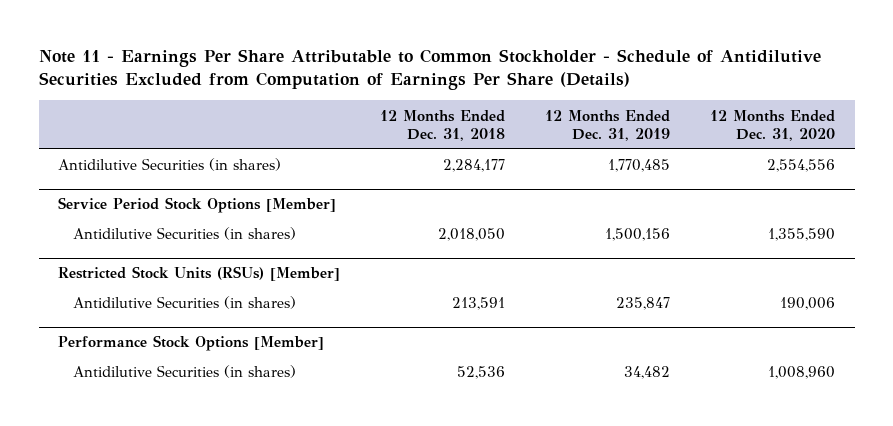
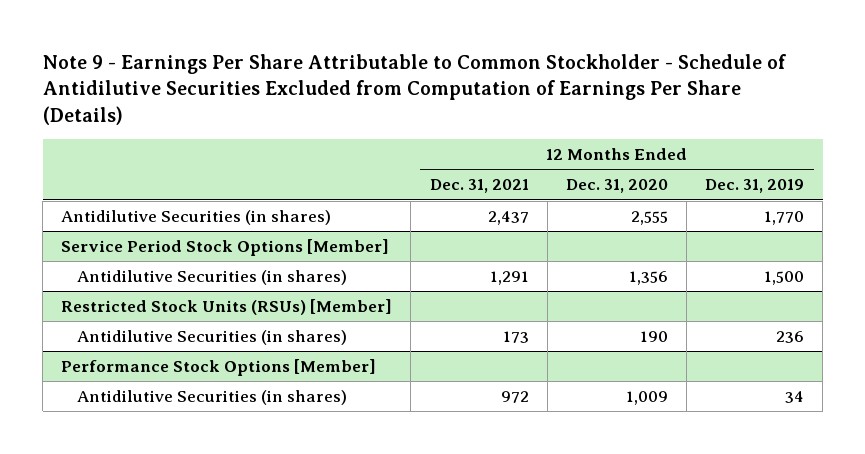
- Note 11 - Earnings Per Share Attributable to Common Stockholder - Schedule of Antidilutive Securities Excluded from Computation of Earnings Per Share (Details)
+ Note 9 - Earnings Per Share Attributable to Common Stockholder - Schedule of Antidilutive Securities Excluded from Computation of Earnings Per Share (Details)
- | 12 Months Ended Dec. 31, 2018 | 12 Months Ended Dec. 31, 2019 | 12 Months Ended Dec. 31, 2020
+ | 12 Months Ended Dec. 31, 2021 | 12 Months Ended Dec. 31, 2020 | 12 Months Ended Dec. 31, 2019
- Antidilutive Securities (in shares) | 2,284,177 | 1,770,485 | 2,554,556
+ Antidilutive Securities (in shares) | 2,437 | 2,555 | 1,770
@ Service Period Stock Options [Member]
- Antidilutive Securities (in shares) | 2,018,050 | 1,500,156 | 1,355,590
+ Antidilutive Securities (in shares) | 1,291 | 1,356 | 1,500
@ Restricted Stock Units (RSUs) [Member]
- Antidilutive Securities (in shares) | 213,591 | 235,847 | 190,006
+ Antidilutive Securities (in shares) | 173 | 190 | 236
@ Performance Stock Options [Member]
- Antidilutive Securities (in shares) | 52,536 | 34,482 | 1,008,960
+ Antidilutive Securities (in shares) | 972 | 1,009 | 34

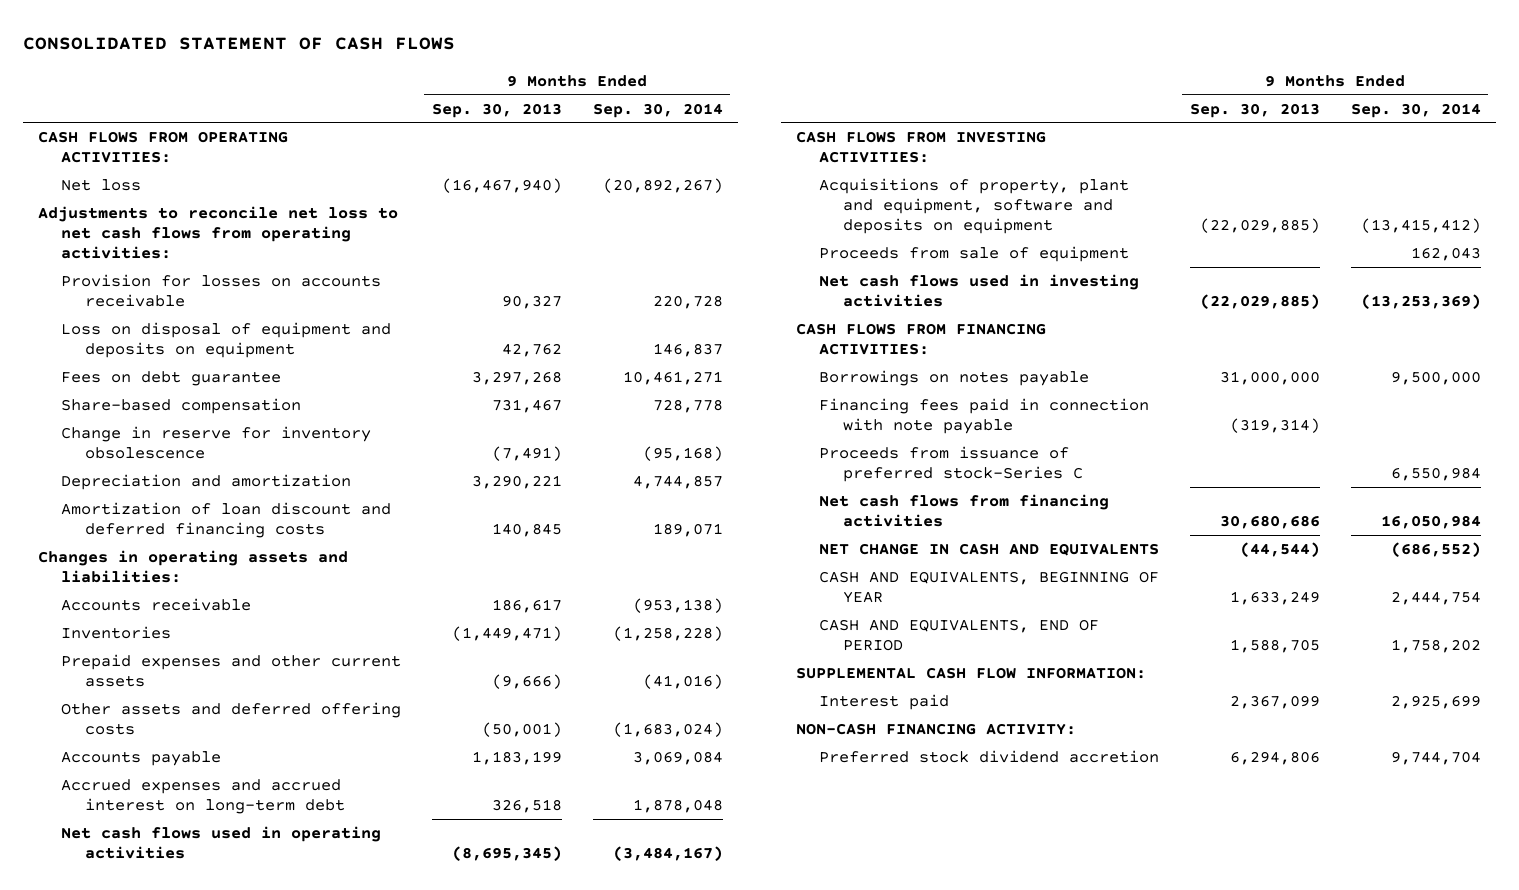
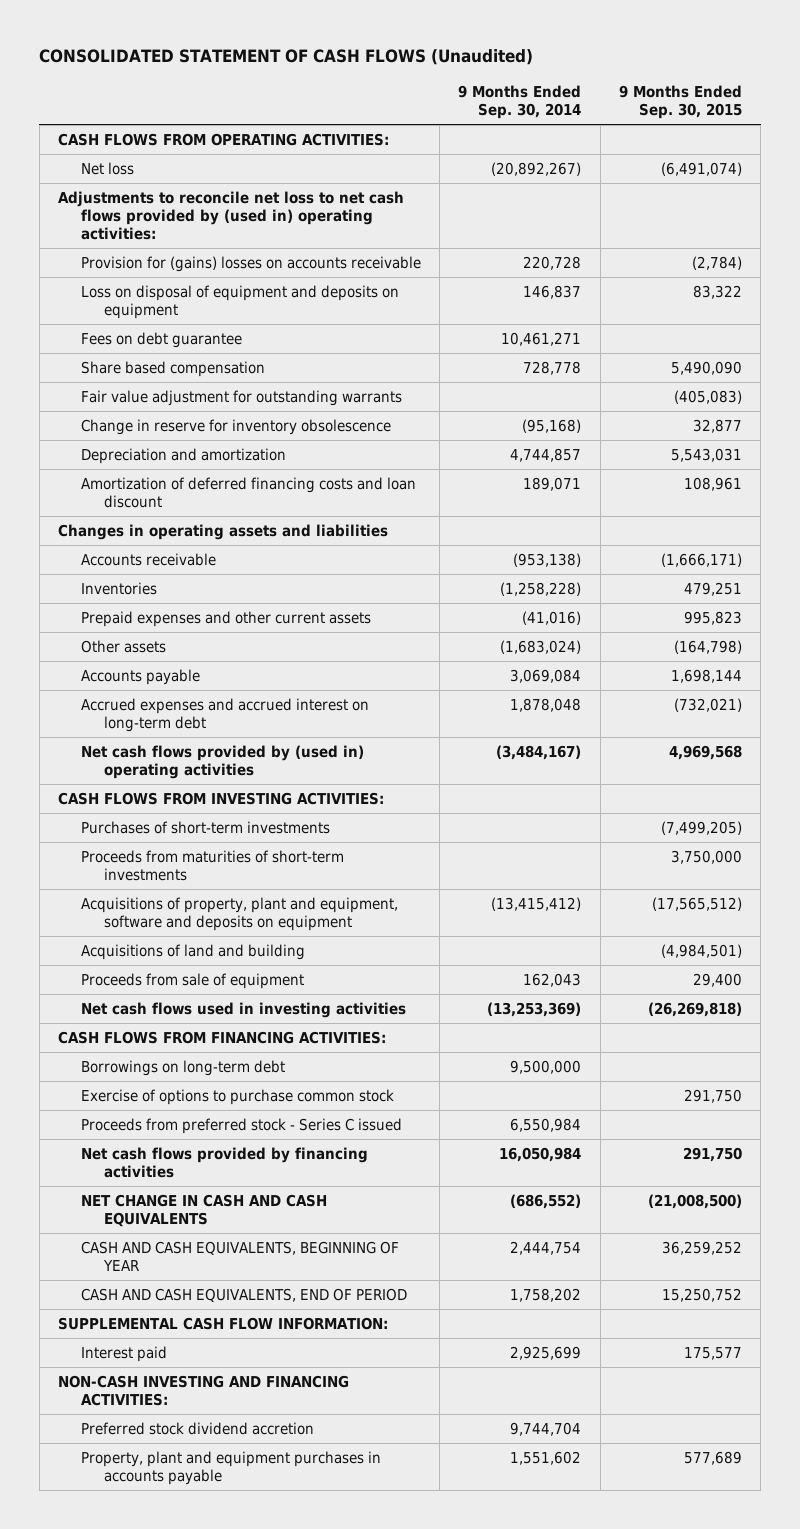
- CONSOLIDATED STATEMENT OF CASH FLOWS
+ CONSOLIDATED STATEMENT OF CASH FLOWS (Unaudited)
- | 9 Months Ended Sep. 30, 2013 | 9 Months Ended Sep. 30, 2014
+ | 9 Months Ended Sep. 30, 2014 | 9 Months Ended Sep. 30, 2015
- Adjustments to reconcile net loss to net cash flows from operating activities:
- Provision for losses on accounts receivable | 90,327 | 220,728
+ Adjustments to reconcile net loss to net cash flows provided by (used in) operating activities:
+ Provision for (gains) losses on accounts receivable | 220,728 | (2,784)
- Share-based compensation | 731,467 | 728,778
+ Share based compensation | 728,778 | 5,490,090
+ Fair value adjustment for outstanding warrants | | (405,083)
- Amortization of loan discount and deferred financing costs | 140,845 | 189,071
- Changes in operating assets and liabilities:
+ Amortization of deferred financing costs and loan discount | 189,071 | 108,961
+ Changes in operating assets and liabilities
- Other assets and deferred offering costs | (50,001) | (1,683,024)
+ Other assets | (1,683,024) | (164,798)
- Net cash flows used in operating activities | (8,695,345) | (3,484,167)
+ Net cash flows provided by (used in) operating activities | (3,484,167) | 4,969,568
+ Purchases of short-term investments | | (7,499,205)
+ Proceeds from maturities of short-term investments | | 3,750,000
+ Acquisitions of land and building | | (4,984,501)
- Borrowings on notes payable | 31,000,000 | 9,500,000
- Financing fees paid in connection with note payable | (319,314) |
- Proceeds from issuance of preferred stock-Series C | | 6,550,984
- Net cash flows from financing activities | 30,680,686 | 16,050,984
- NET CHANGE IN CASH AND EQUIVALENTS | (44,544) | (686,552)
- CASH AND EQUIVALENTS, BEGINNING OF YEAR | 1,633,249 | 2,444,754
- CASH AND EQUIVALENTS, END OF PERIOD | 1,588,705 | 1,758,202
+ Borrowings on long-term debt | 9,500,000 |
+ Exercise of options to purchase common stock | | 291,750
+ Proceeds from preferred stock - Series C issued | 6,550,984 |
+ Net cash flows provided by financing activities | 16,050,984 | 291,750
+ NET CHANGE IN CASH AND CASH EQUIVALENTS | (686,552) | (21,008,500)
+ CASH AND CASH EQUIVALENTS, BEGINNING OF YEAR | 2,444,754 | 36,259,252
+ CASH AND CASH EQUIVALENTS, END OF PERIOD | 1,758,202 | 15,250,752
- NON-CASH FINANCING ACTIVITY:
+ NON-CASH INVESTING AND FINANCING ACTIVITIES:
+ Property, plant and equipment purchases in accounts payable | 1,551,602 | 577,689

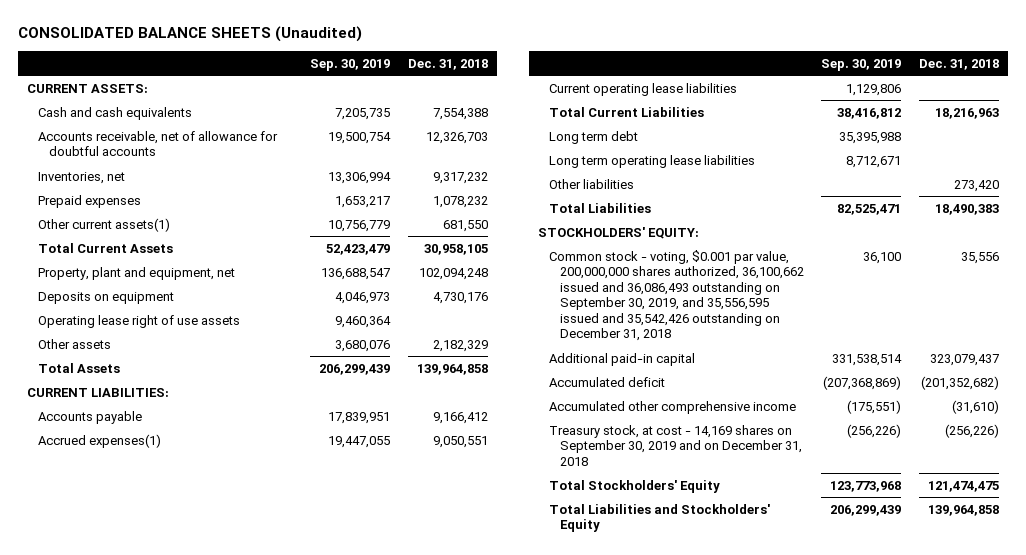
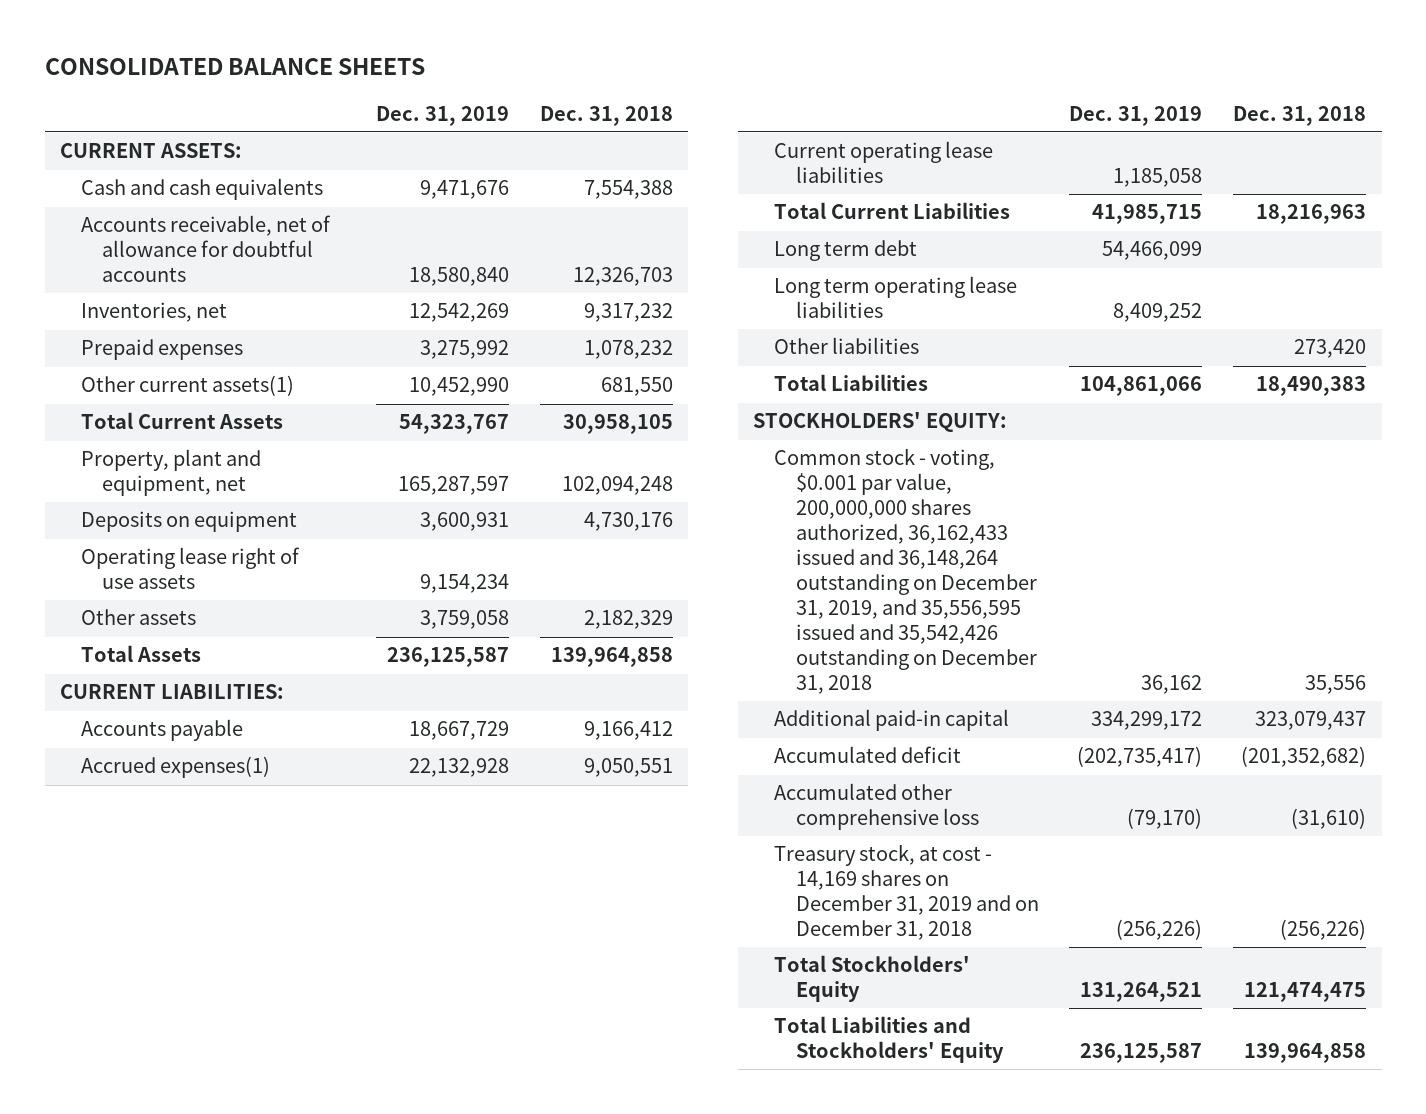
- CONSOLIDATED BALANCE SHEETS (Unaudited)
+ CONSOLIDATED BALANCE SHEETS
- | Sep. 30, 2019 | Dec. 31, 2018
+ | Dec. 31, 2019 | Dec. 31, 2018
- Common stock - voting, $0.001 par value, 200,000,000 shares authorized, 36,100,662 issued and 36,086,493 outstanding on September 30, 2019, and 35,556,595 issued and 35,542,426 outstanding on December 31, 2018 | 36,100 | 35,556
+ Common stock - voting, $0.001 par value, 200,000,000 shares authorized, 36,162,433 issued and 36,148,264 outstanding on December 31, 2019, and 35,556,595 issued and 35,542,426 outstanding on December 31, 2018 | 36,162 | 35,556
- Accumulated other comprehensive income | (175,551) | (31,610)
- Treasury stock, at cost - 14,169 shares on September 30, 2019 and on December 31, 2018 | (256,226) | (256,226)
+ Accumulated other comprehensive loss | (79,170) | (31,610)
+ Treasury stock, at cost - 14,169 shares on December 31, 2019 and on December 31, 2018 | (256,226) | (256,226)

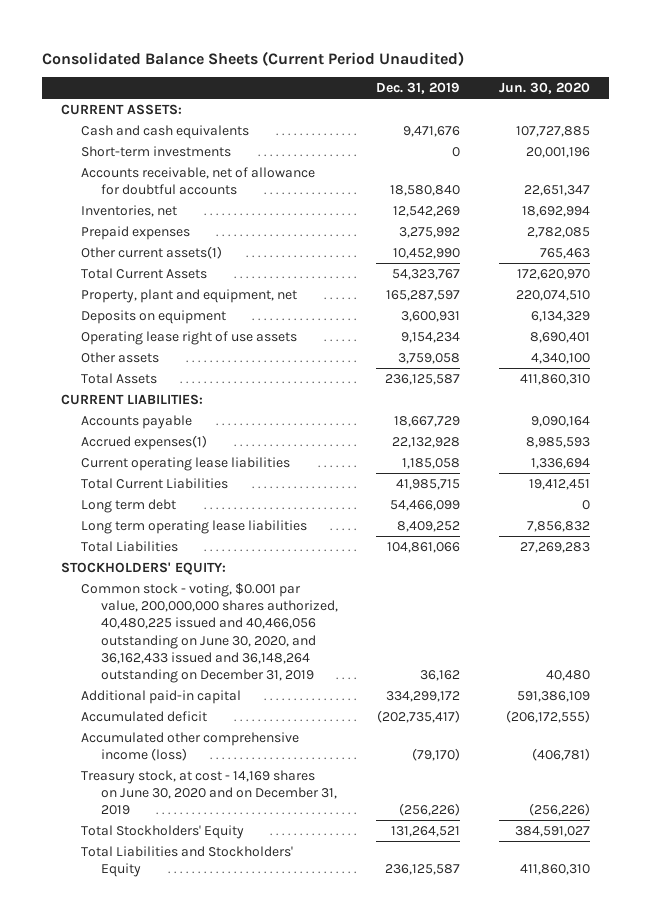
- CONSOLIDATED BALANCE SHEETS
+ Consolidated Balance Sheets (Current Period Unaudited)
- | Dec. 31, 2019 | Dec. 31, 2018
+ | Dec. 31, 2019 | Jun. 30, 2020
+ Short-term investments | 0 | 20,001,196
- Other liabilities | | 273,420
- Common stock - voting, $0.001 par value, 200,000,000 shares authorized, 36,162,433 issued and 36,148,264 outstanding on December 31, 2019, and 35,556,595 issued and 35,542,426 outstanding on December 31, 2018 | 36,162 | 35,556
+ Common stock - voting, $0.001 par value, 200,000,000 shares authorized, 40,480,225 issued and 40,466,056 outstanding on June 30, 2020, and 36,162,433 issued and 36,148,264 outstanding on December 31, 2019 | 36,162 | 40,480
- Accumulated other comprehensive loss | (79,170) | (31,610)
- Treasury stock, at cost - 14,169 shares on December 31, 2019 and on December 31, 2018 | (256,226) | (256,226)
+ Accumulated other comprehensive income (loss) | (79,170) | (406,781)
+ Treasury stock, at cost - 14,169 shares on June 30, 2020 and on December 31, 2019 | (256,226) | (256,226)

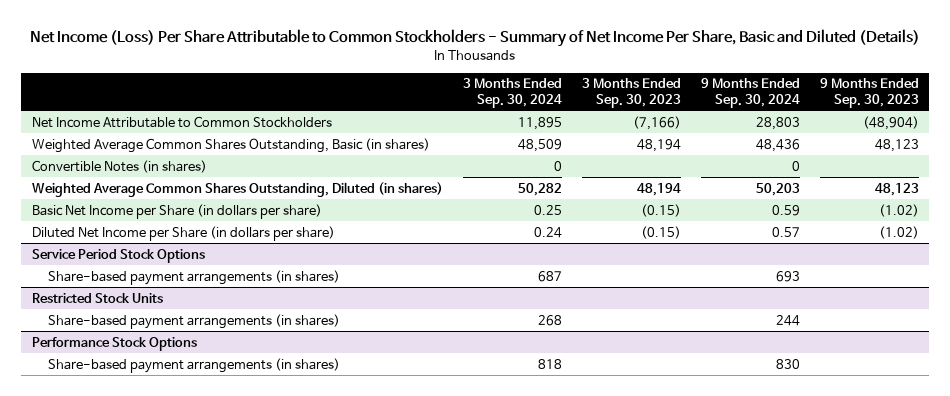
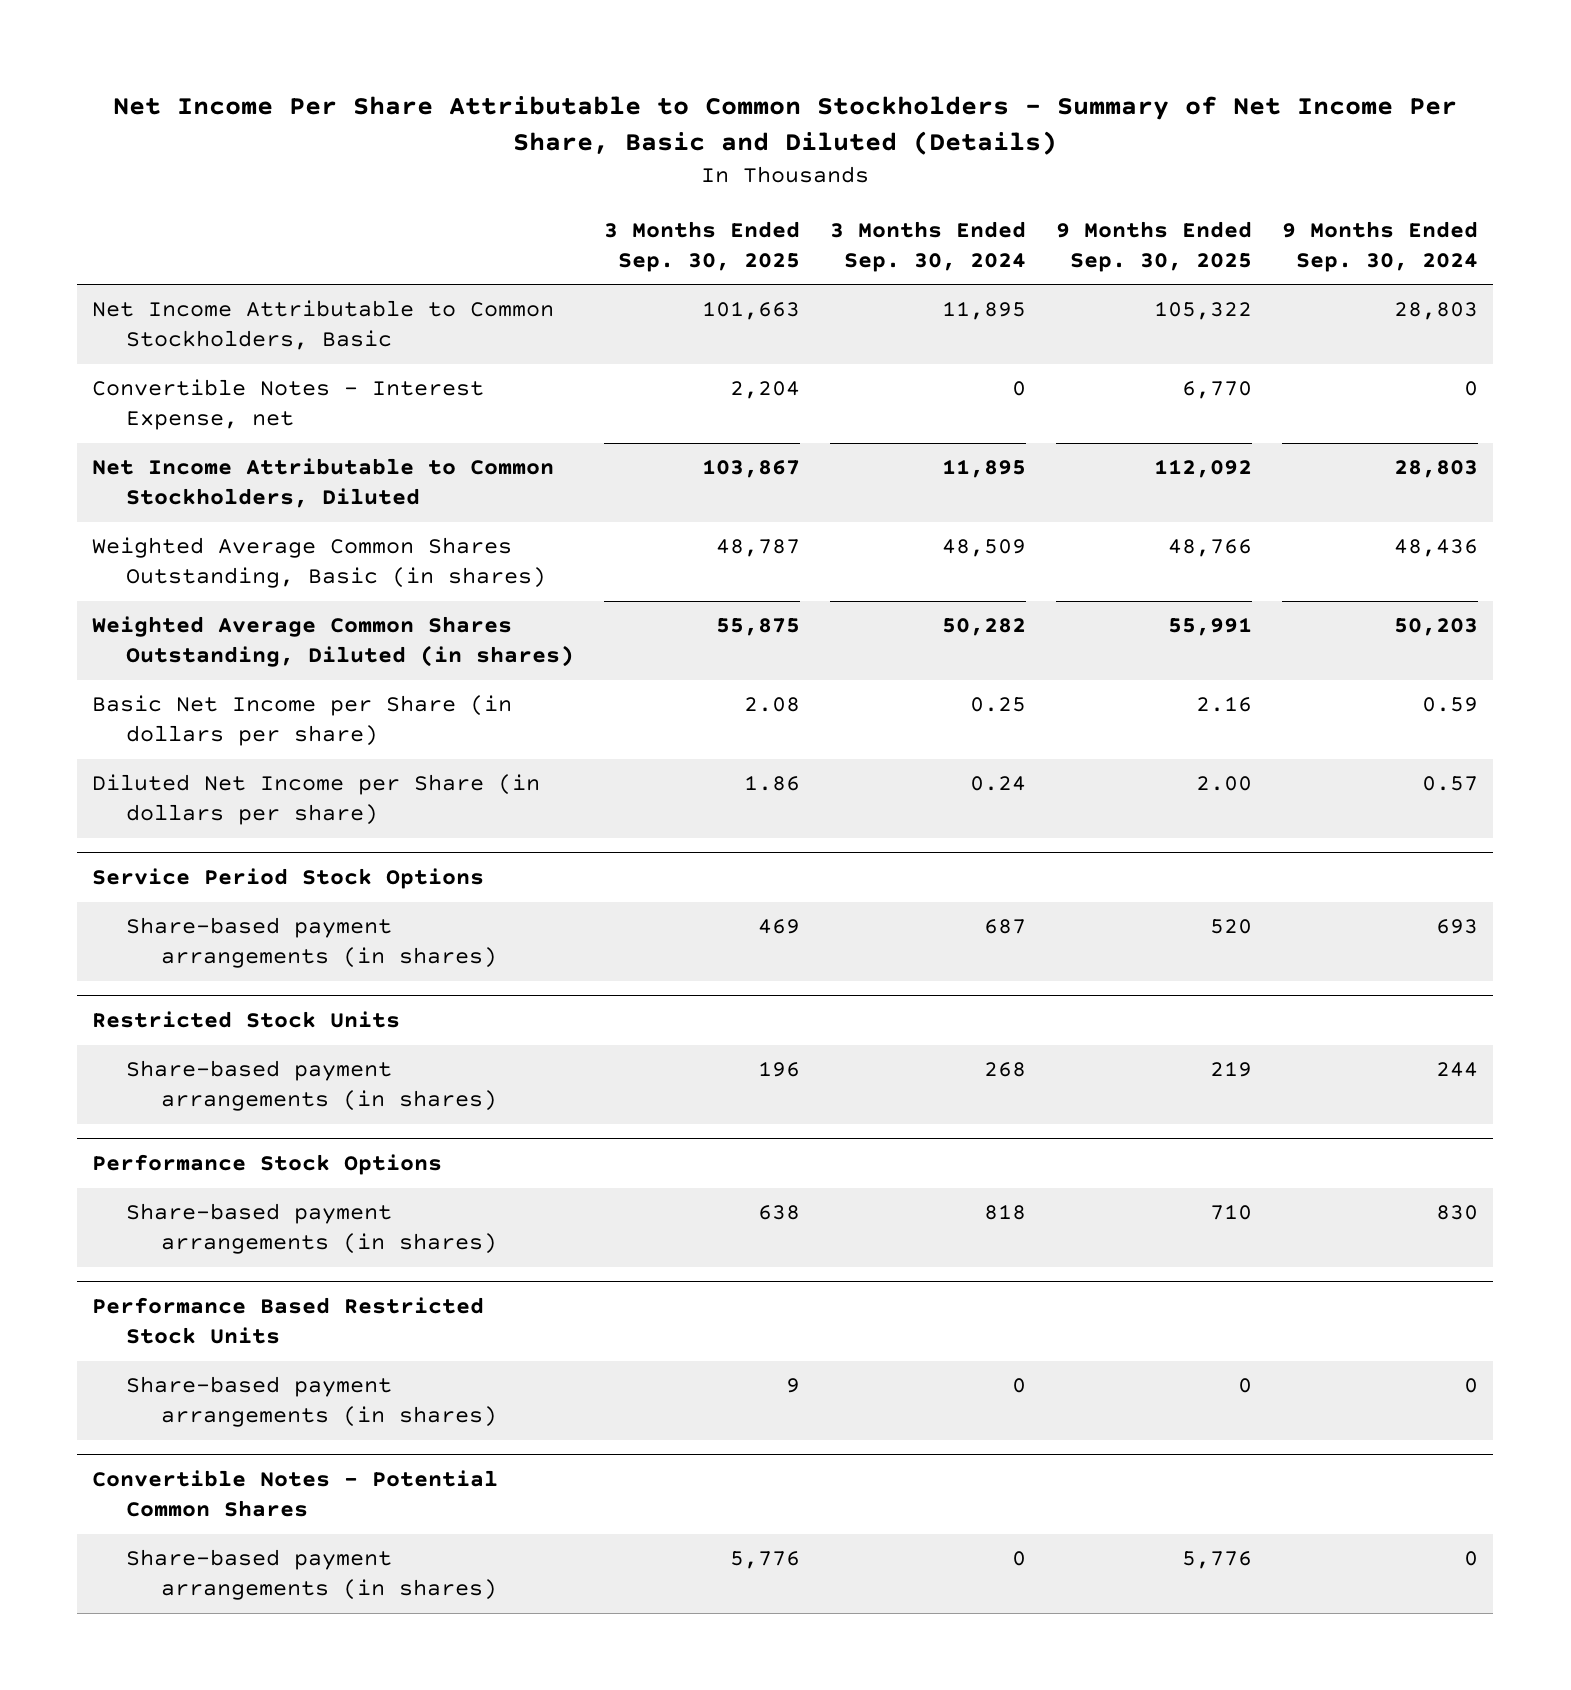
- Net Income (Loss) Per Share Attributable to Common Stockholders - Summary of Net Income Per Share, Basic and Diluted (Details)
+ Net Income Per Share Attributable to Common Stockholders - Summary of Net Income Per Share, Basic and Diluted (Details)
- | 3 Months Ended Sep. 30, 2024 | 3 Months Ended Sep. 30, 2023 | 9 Months Ended Sep. 30, 2024 | 9 Months Ended Sep. 30, 2023
+ | 3 Months Ended Sep. 30, 2025 | 3 Months Ended Sep. 30, 2024 | 9 Months Ended Sep. 30, 2025 | 9 Months Ended Sep. 30, 2024
- Net Income Attributable to Common Stockholders | 11,895 | (7,166) | 28,803 | (48,904)
+ Net Income Attributable to Common Stockholders, Basic | 101,663 | 11,895 | 105,322 | 28,803
+ Convertible Notes - Interest Expense, net | 2,204 | 0 | 6,770 | 0
+ Net Income Attributable to Common Stockholders, Diluted | 103,867 | 11,895 | 112,092 | 28,803
- Convertible Notes (in shares) | 0 | | 0 |
+ Performance Based Restricted Stock Units
+ Share-based payment arrangements (in shares) | 9 | 0 | 0 | 0
+ Convertible Notes - Potential Common Shares
+ Share-based payment arrangements (in shares) | 5,776 | 0 | 5,776 | 0

